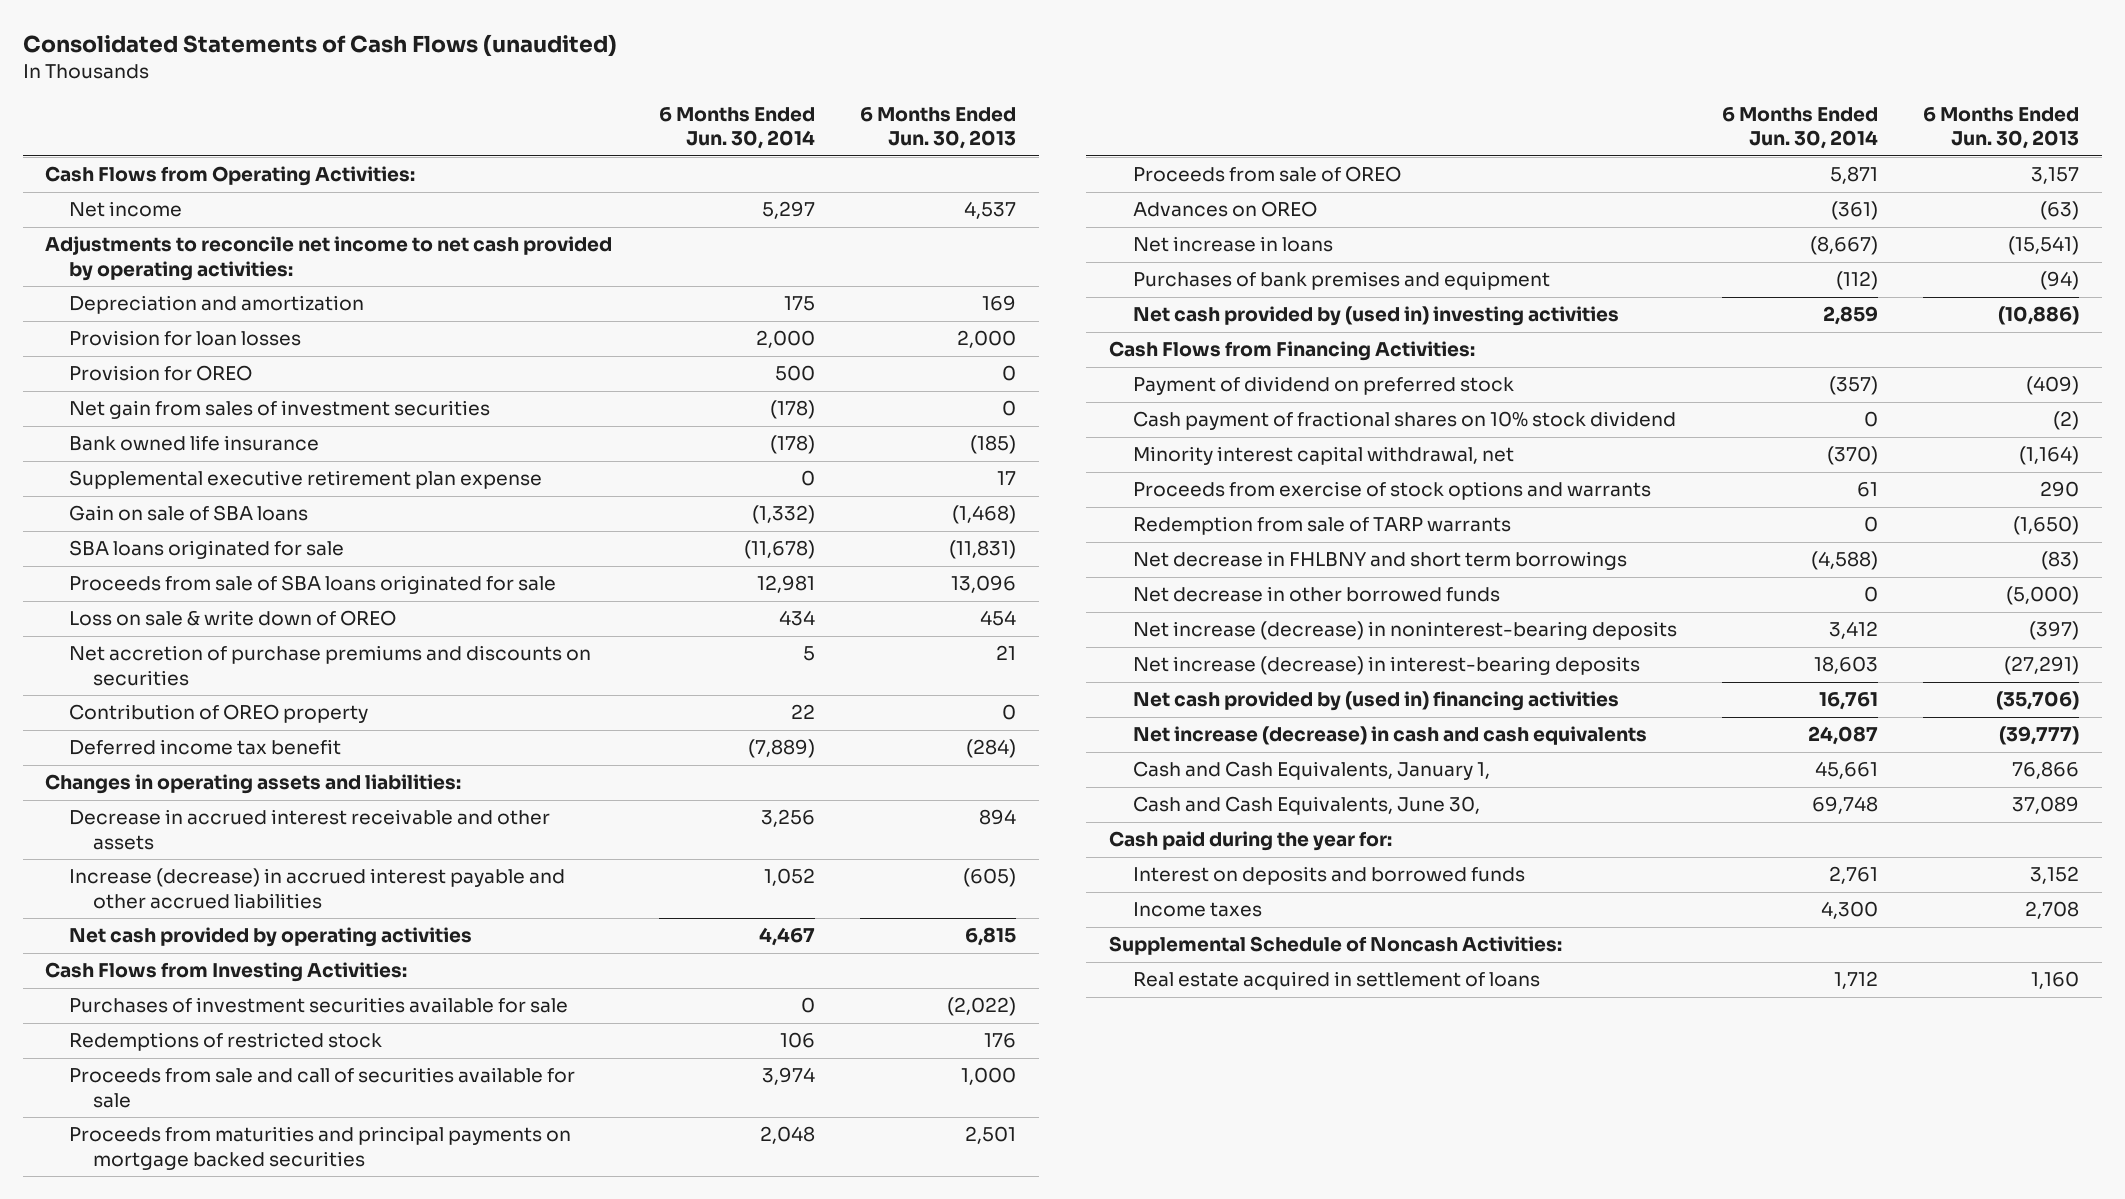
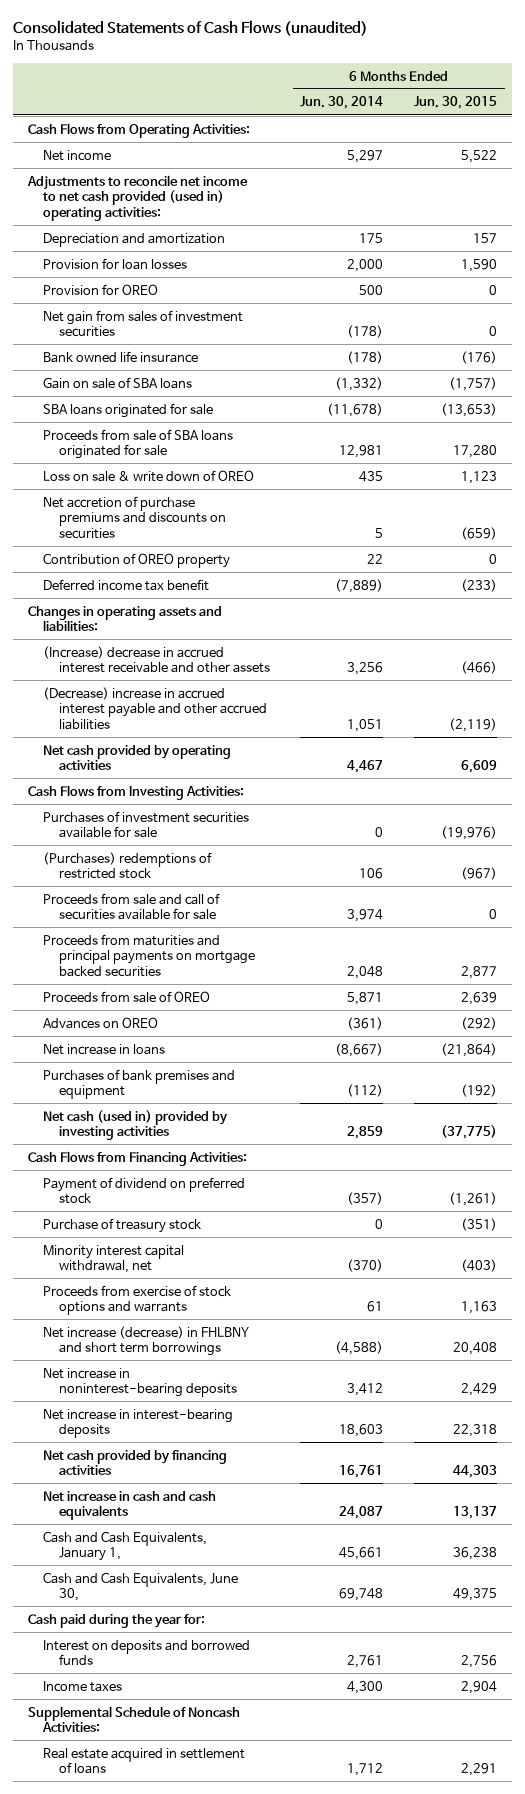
- | 6 Months Ended Jun. 30, 2014 | 6 Months Ended Jun. 30, 2013
+ | 6 Months Ended Jun. 30, 2014 | 6 Months Ended Jun. 30, 2015
- Adjustments to reconcile net income to net cash provided by operating activities:
+ Adjustments to reconcile net income to net cash provided (used in) operating activities:
- Supplemental executive retirement plan expense | 0 | 17
- Loss on sale & write down of OREO | 434 | 454
+ Loss on sale & write down of OREO | 435 | 1,123
- Decrease in accrued interest receivable and other assets | 3,256 | 894
- Increase (decrease) in accrued interest payable and other accrued liabilities | 1,052 | (605)
+ (Increase) decrease in accrued interest receivable and other assets | 3,256 | (466)
+ (Decrease) increase in accrued interest payable and other accrued liabilities | 1,051 | (2,119)
- Redemptions of restricted stock | 106 | 176
+ (Purchases) redemptions of restricted stock | 106 | (967)
- Net cash provided by (used in) investing activities | 2,859 | (10,886)
+ Net cash (used in) provided by investing activities | 2,859 | (37,775)
- Cash payment of fractional shares on 10% stock dividend | 0 | (2)
+ Purchase of treasury stock | 0 | (351)
- Redemption from sale of TARP warrants | 0 | (1,650)
- Net decrease in FHLBNY and short term borrowings | (4,588) | (83)
- Net decrease in other borrowed funds | 0 | (5,000)
- Net increase (decrease) in noninterest-bearing deposits | 3,412 | (397)
- Net increase (decrease) in interest-bearing deposits | 18,603 | (27,291)
- Net cash provided by (used in) financing activities | 16,761 | (35,706)
- Net increase (decrease) in cash and cash equivalents | 24,087 | (39,777)
+ Net increase (decrease) in FHLBNY and short term borrowings | (4,588) | 20,408
+ Net increase in noninterest-bearing deposits | 3,412 | 2,429
+ Net increase in interest-bearing deposits | 18,603 | 22,318
+ Net cash provided by financing activities | 16,761 | 44,303
+ Net increase in cash and cash equivalents | 24,087 | 13,137

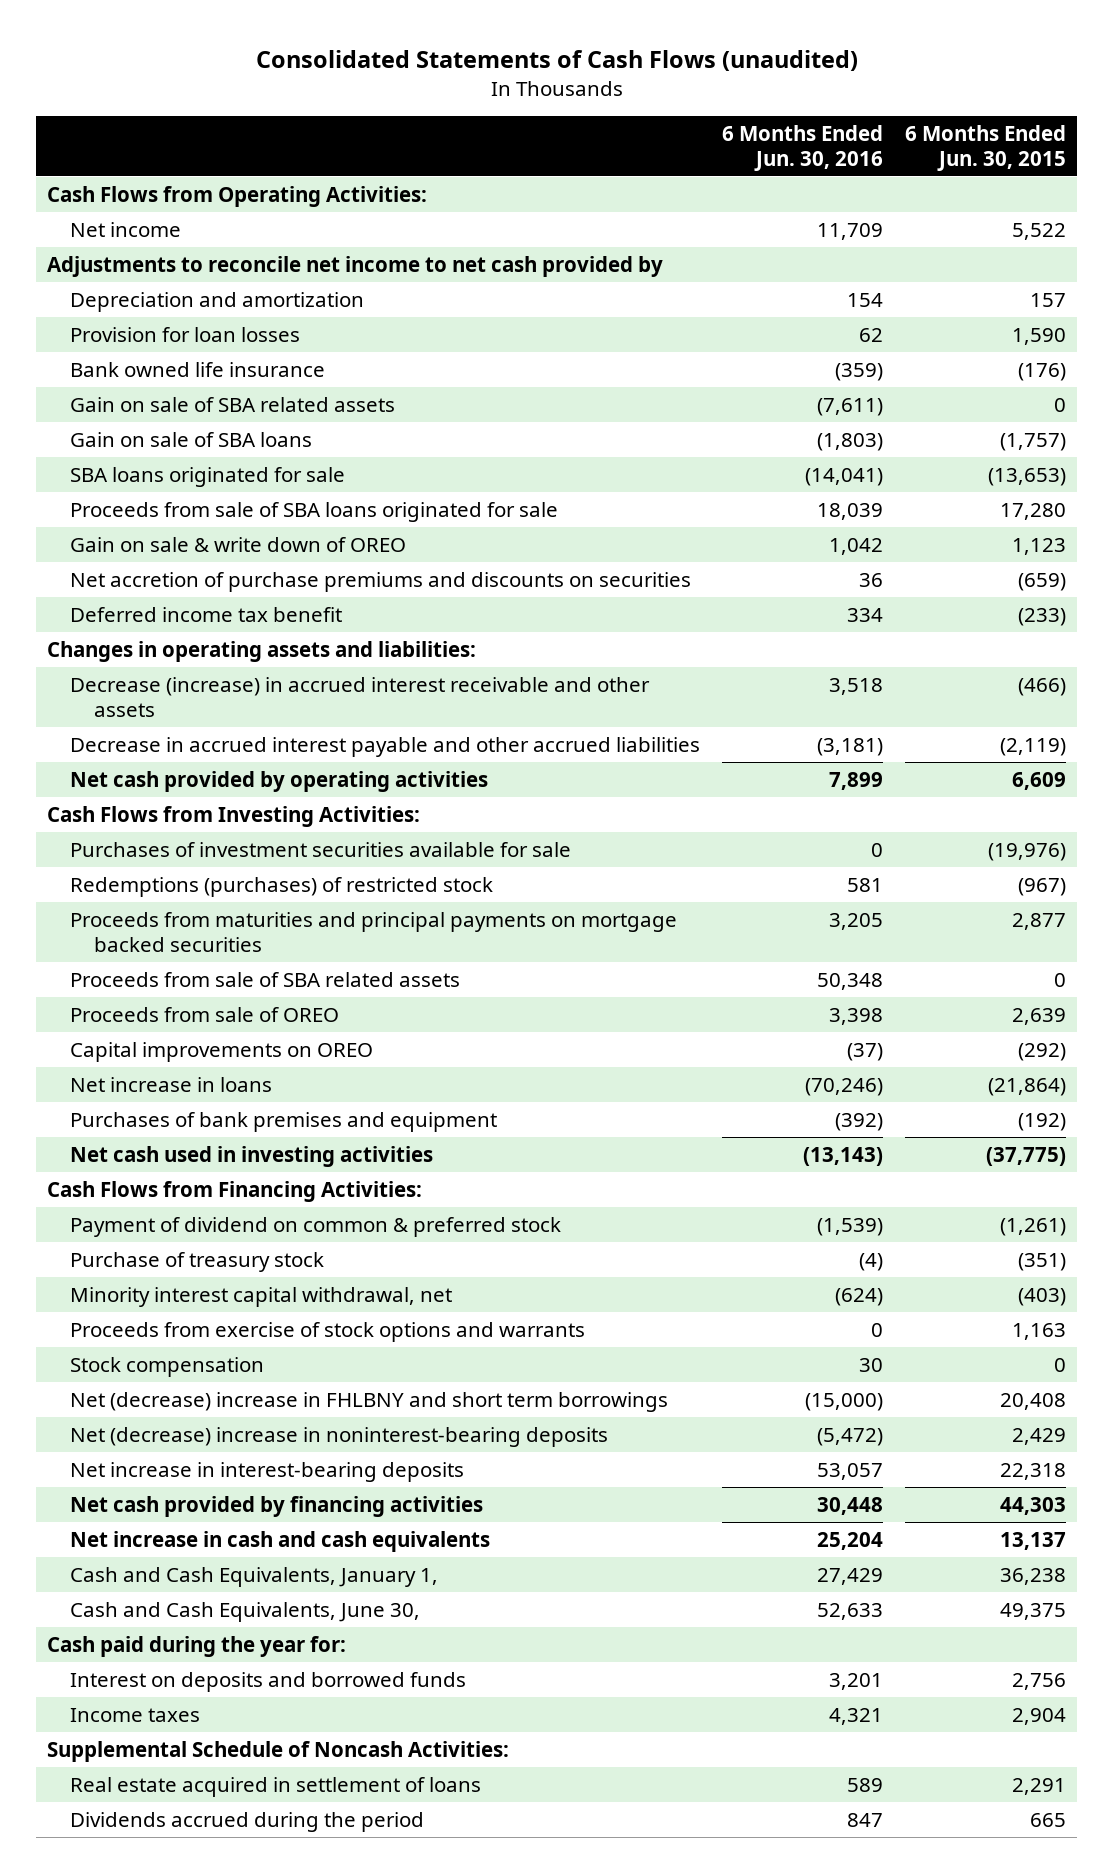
- | 6 Months Ended Jun. 30, 2014 | 6 Months Ended Jun. 30, 2015
+ | 6 Months Ended Jun. 30, 2016 | 6 Months Ended Jun. 30, 2015
- Adjustments to reconcile net income to net cash provided (used in) operating activities:
+ Adjustments to reconcile net income to net cash provided by
- Provision for OREO | 500 | 0
- Net gain from sales of investment securities | (178) | 0
+ Gain on sale of SBA related assets | (7,611) | 0
- Loss on sale & write down of OREO | 435 | 1,123
+ Gain on sale & write down of OREO | 1,042 | 1,123
- Contribution of OREO property | 22 | 0
- (Increase) decrease in accrued interest receivable and other assets | 3,256 | (466)
- (Decrease) increase in accrued interest payable and other accrued liabilities | 1,051 | (2,119)
+ Decrease (increase) in accrued interest receivable and other assets | 3,518 | (466)
+ Decrease in accrued interest payable and other accrued liabilities | (3,181) | (2,119)
- (Purchases) redemptions of restricted stock | 106 | (967)
- Proceeds from sale and call of securities available for sale | 3,974 | 0
+ Redemptions (purchases) of restricted stock | 581 | (967)
+ Proceeds from sale of SBA related assets | 50,348 | 0
- Advances on OREO | (361) | (292)
+ Capital improvements on OREO | (37) | (292)
- Net cash (used in) provided by investing activities | 2,859 | (37,775)
+ Net cash used in investing activities | (13,143) | (37,775)
- Payment of dividend on preferred stock | (357) | (1,261)
+ Payment of dividend on common & preferred stock | (1,539) | (1,261)
- Net increase (decrease) in FHLBNY and short term borrowings | (4,588) | 20,408
- Net increase in noninterest-bearing deposits | 3,412 | 2,429
+ Stock compensation | 30 | 0
+ Net (decrease) increase in FHLBNY and short term borrowings | (15,000) | 20,408
+ Net (decrease) increase in noninterest-bearing deposits | (5,472) | 2,429
+ Dividends accrued during the period | 847 | 665

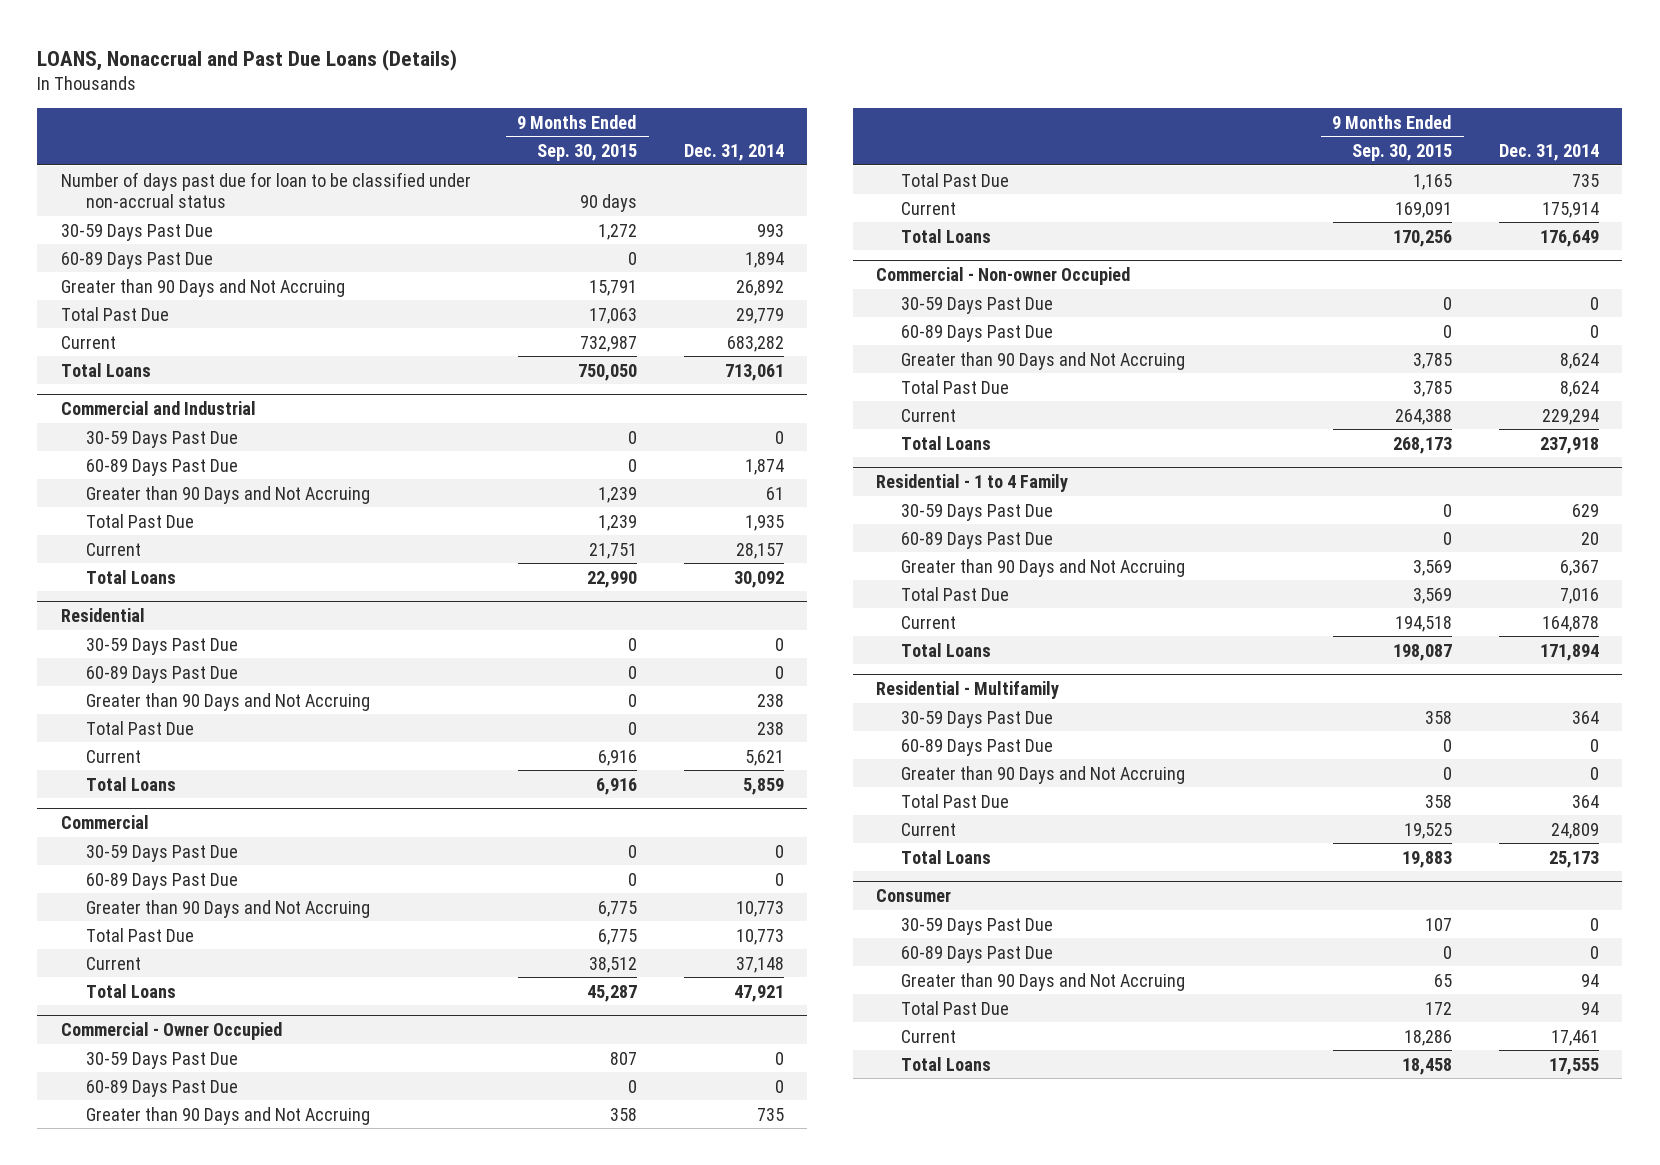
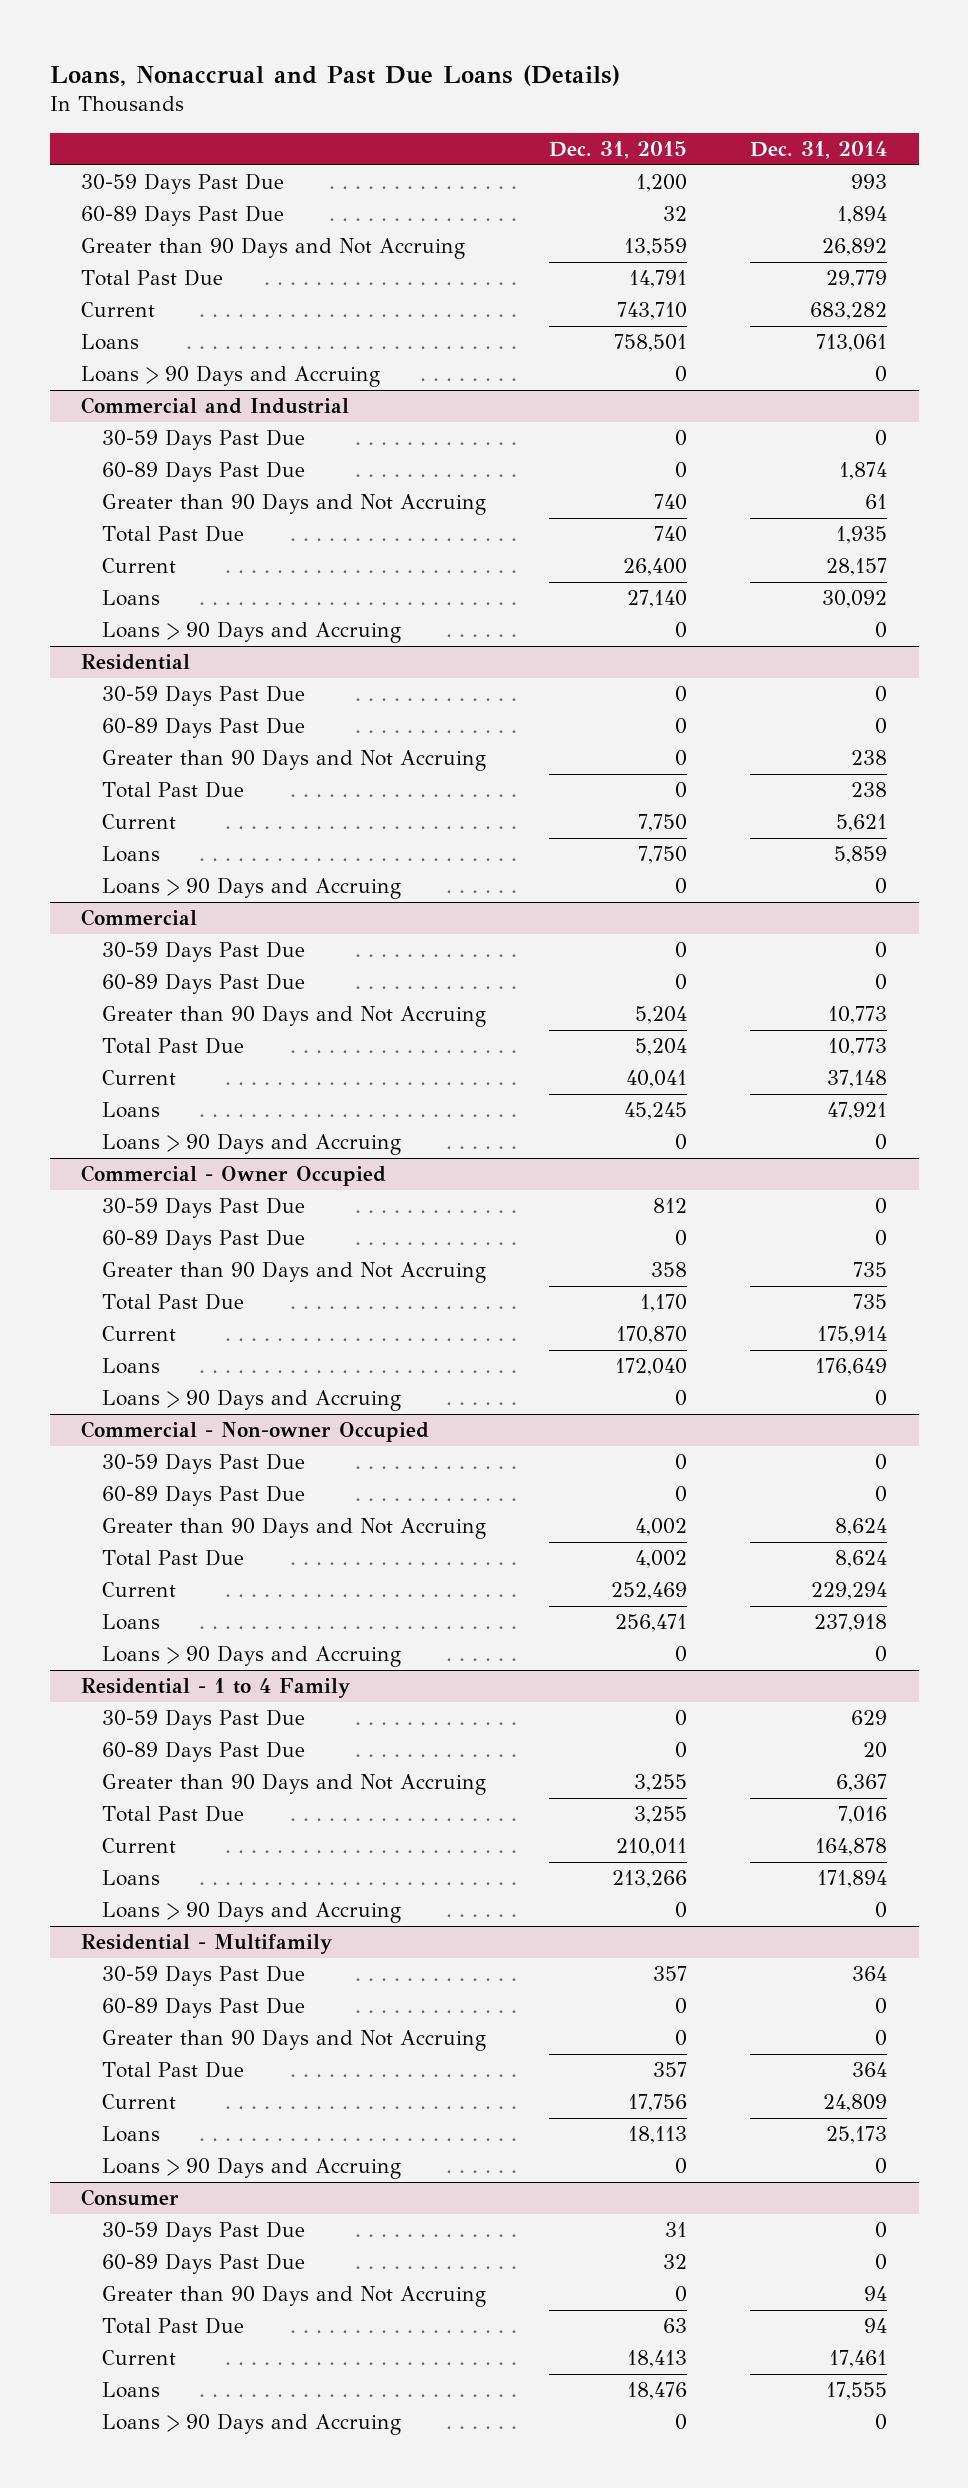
- LOANS, Nonaccrual and Past Due Loans (Details)
+ Loans, Nonaccrual and Past Due Loans (Details)
- | 9 Months Ended Sep. 30, 2015 | Dec. 31, 2014
+ | Dec. 31, 2015 | Dec. 31, 2014
- Number of days past due for loan to be classified under non-accrual status | 90 days |
- Total Loans | 750,050 | 713,061
+ Loans | 758,501 | 713,061
+ Loans > 90 Days and Accruing | 0 | 0
@ Commercial and Industrial
- Total Loans | 22,990 | 30,092
+ Loans | 27,140 | 30,092
+ Loans > 90 Days and Accruing | 0 | 0
@ Residential
- Total Loans | 6,916 | 5,859
+ Loans | 7,750 | 5,859
+ Loans > 90 Days and Accruing | 0 | 0
@ Commercial
- Total Loans | 45,287 | 47,921
+ Loans | 45,245 | 47,921
+ Loans > 90 Days and Accruing | 0 | 0
@ Commercial - Owner Occupied
- Total Loans | 170,256 | 176,649
+ Loans | 172,040 | 176,649
+ Loans > 90 Days and Accruing | 0 | 0
@ Commercial - Non-owner Occupied
- Total Loans | 268,173 | 237,918
+ Loans | 256,471 | 237,918
+ Loans > 90 Days and Accruing | 0 | 0
@ Residential - 1 to 4 Family
- Total Loans | 198,087 | 171,894
+ Loans | 213,266 | 171,894
+ Loans > 90 Days and Accruing | 0 | 0
@ Residential - Multifamily
- Total Loans | 19,883 | 25,173
+ Loans | 18,113 | 25,173
+ Loans > 90 Days and Accruing | 0 | 0
@ Consumer
- Total Loans | 18,458 | 17,555
+ Loans | 18,476 | 17,555
+ Loans > 90 Days and Accruing | 0 | 0

